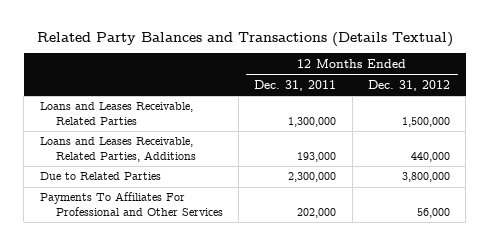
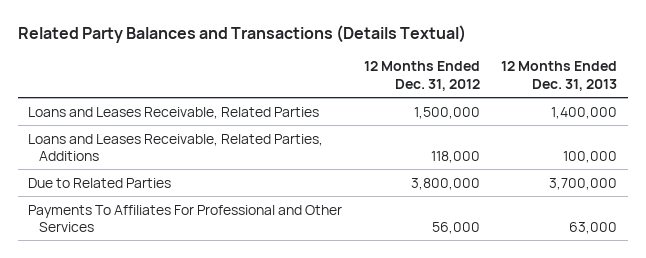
- | 12 Months Ended Dec. 31, 2011 | 12 Months Ended Dec. 31, 2012
+ | 12 Months Ended Dec. 31, 2012 | 12 Months Ended Dec. 31, 2013
- Loans and Leases Receivable, Related Parties, Additions | 193,000 | 440,000
+ Loans and Leases Receivable, Related Parties, Additions | 118,000 | 100,000

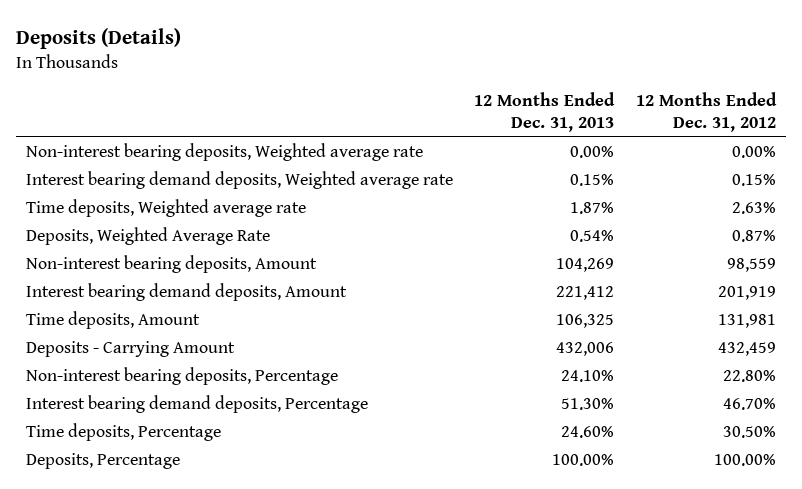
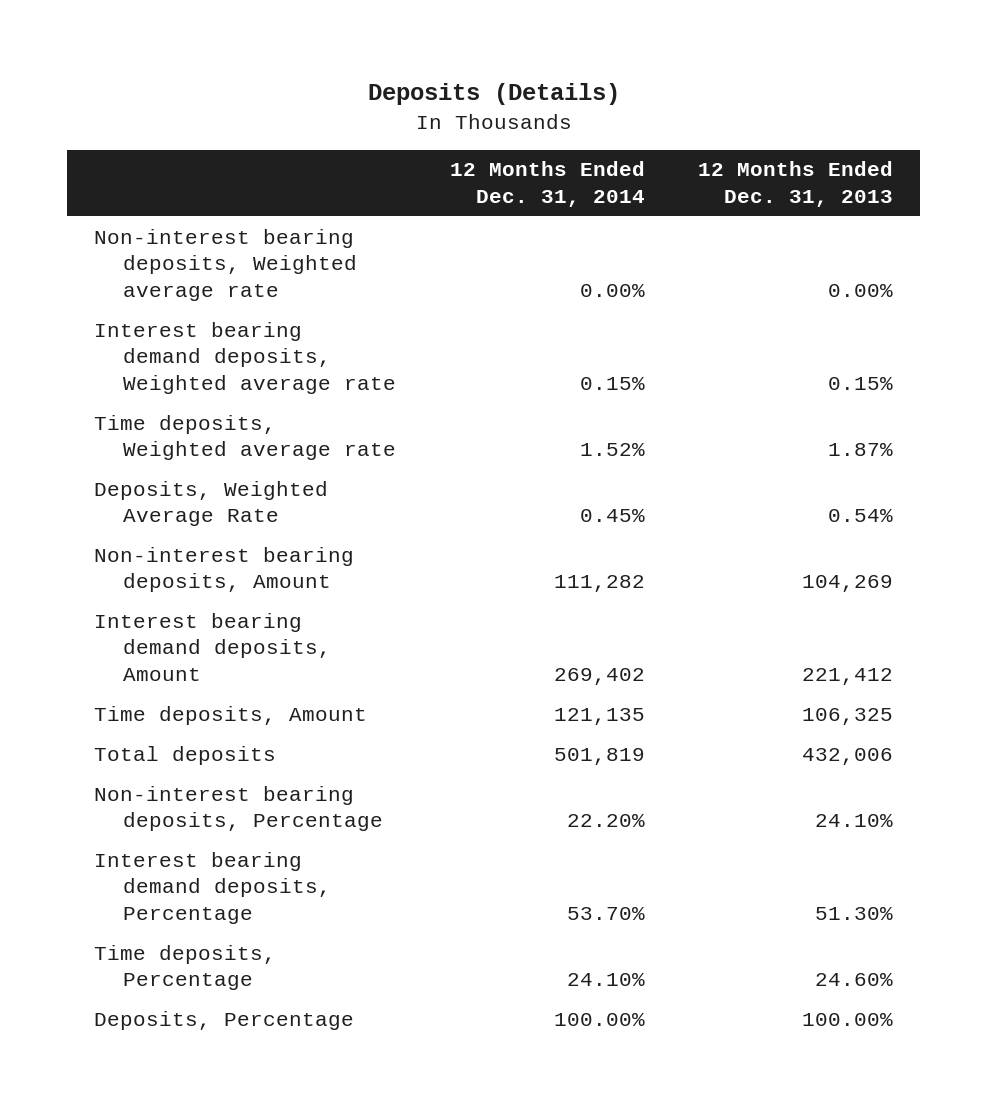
- | 12 Months Ended Dec. 31, 2013 | 12 Months Ended Dec. 31, 2012
+ | 12 Months Ended Dec. 31, 2014 | 12 Months Ended Dec. 31, 2013
- Deposits - Carrying Amount | 432,006 | 432,459
+ Total deposits | 501,819 | 432,006

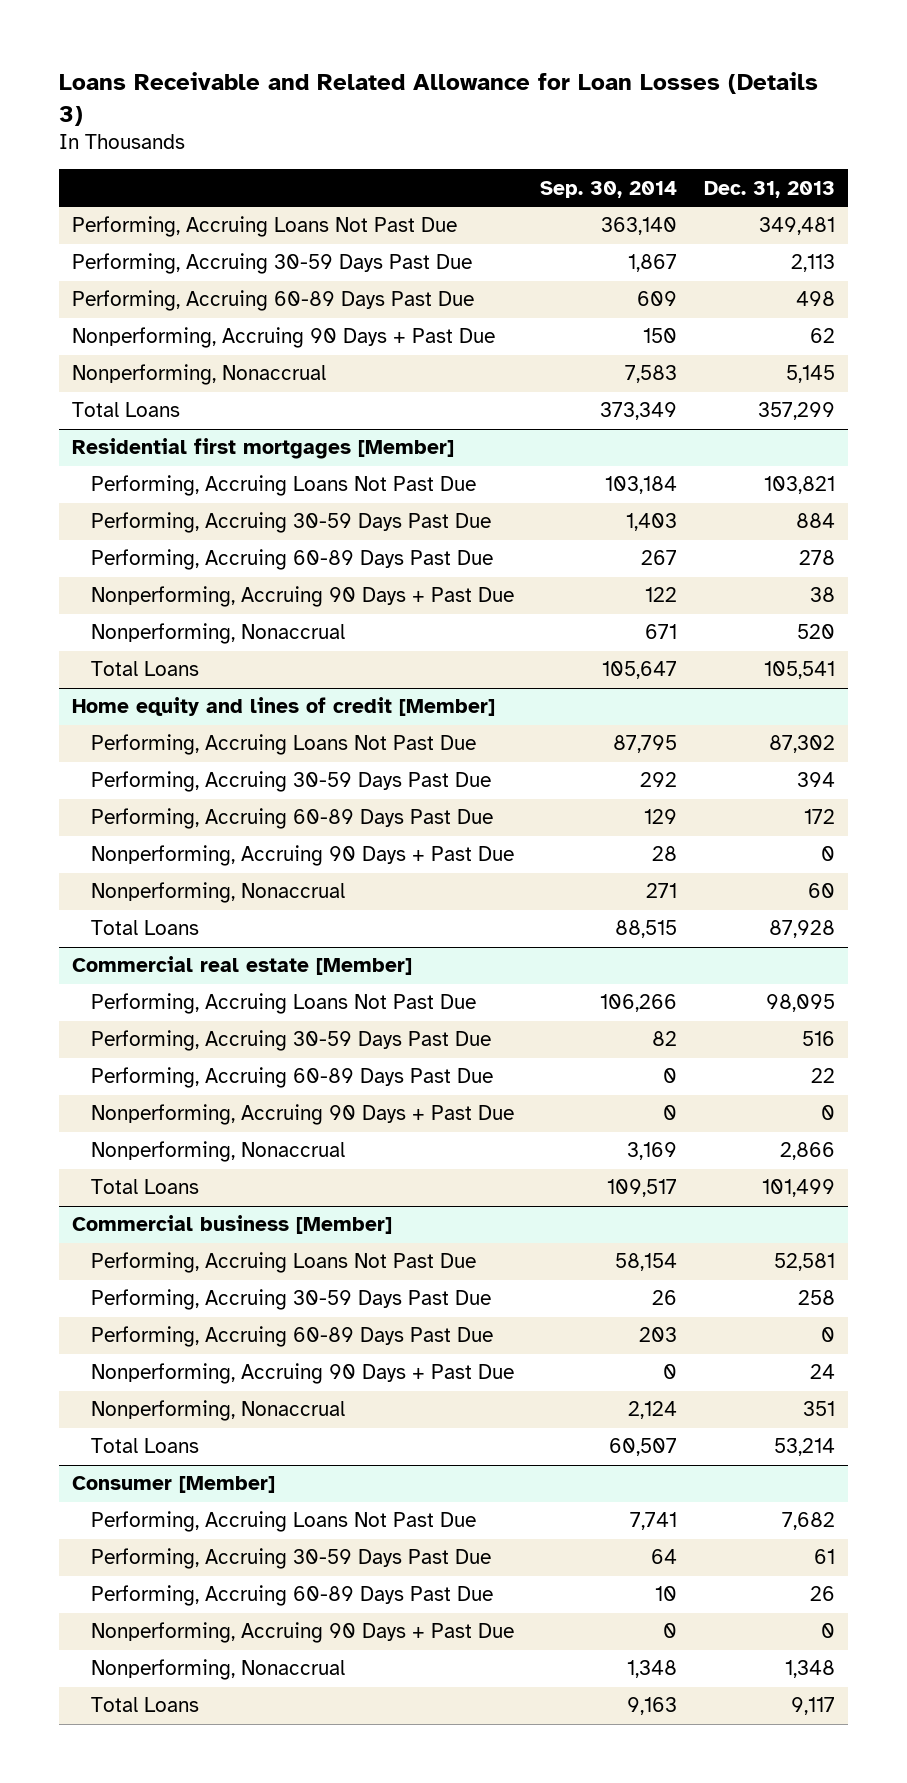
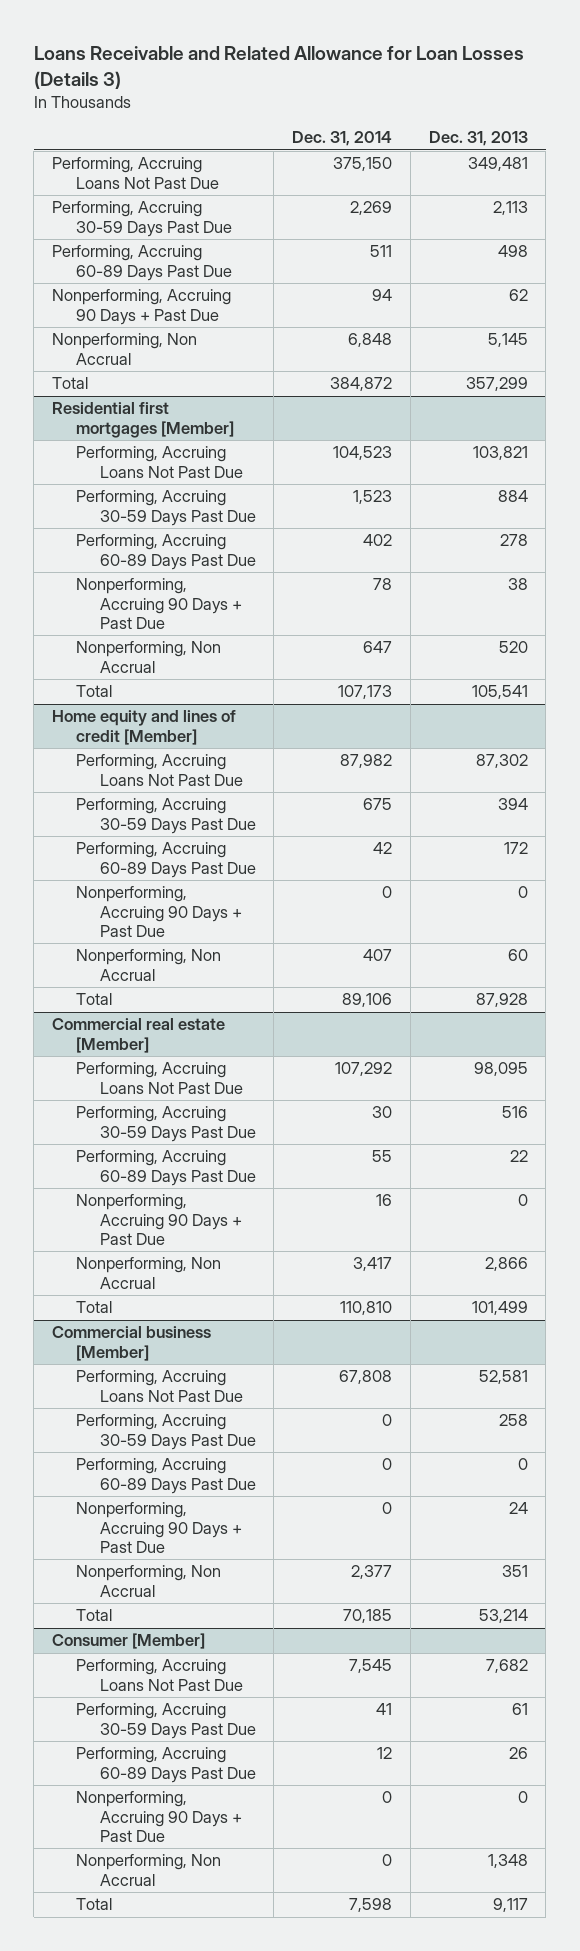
- | Sep. 30, 2014 | Dec. 31, 2013
+ | Dec. 31, 2014 | Dec. 31, 2013
- Nonperforming, Nonaccrual | 7,583 | 5,145
- Total Loans | 373,349 | 357,299
+ Nonperforming, Non Accrual | 6,848 | 5,145
+ Total | 384,872 | 357,299
@ Residential first mortgages [Member]
- Nonperforming, Nonaccrual | 671 | 520
- Total Loans | 105,647 | 105,541
+ Nonperforming, Non Accrual | 647 | 520
+ Total | 107,173 | 105,541
@ Home equity and lines of credit [Member]
- Nonperforming, Nonaccrual | 271 | 60
- Total Loans | 88,515 | 87,928
+ Nonperforming, Non Accrual | 407 | 60
+ Total | 89,106 | 87,928
@ Commercial real estate [Member]
- Nonperforming, Nonaccrual | 3,169 | 2,866
- Total Loans | 109,517 | 101,499
+ Nonperforming, Non Accrual | 3,417 | 2,866
+ Total | 110,810 | 101,499
@ Commercial business [Member]
- Nonperforming, Nonaccrual | 2,124 | 351
- Total Loans | 60,507 | 53,214
+ Nonperforming, Non Accrual | 2,377 | 351
+ Total | 70,185 | 53,214
@ Consumer [Member]
- Nonperforming, Nonaccrual | 1,348 | 1,348
- Total Loans | 9,163 | 9,117
+ Nonperforming, Non Accrual | 0 | 1,348
+ Total | 7,598 | 9,117

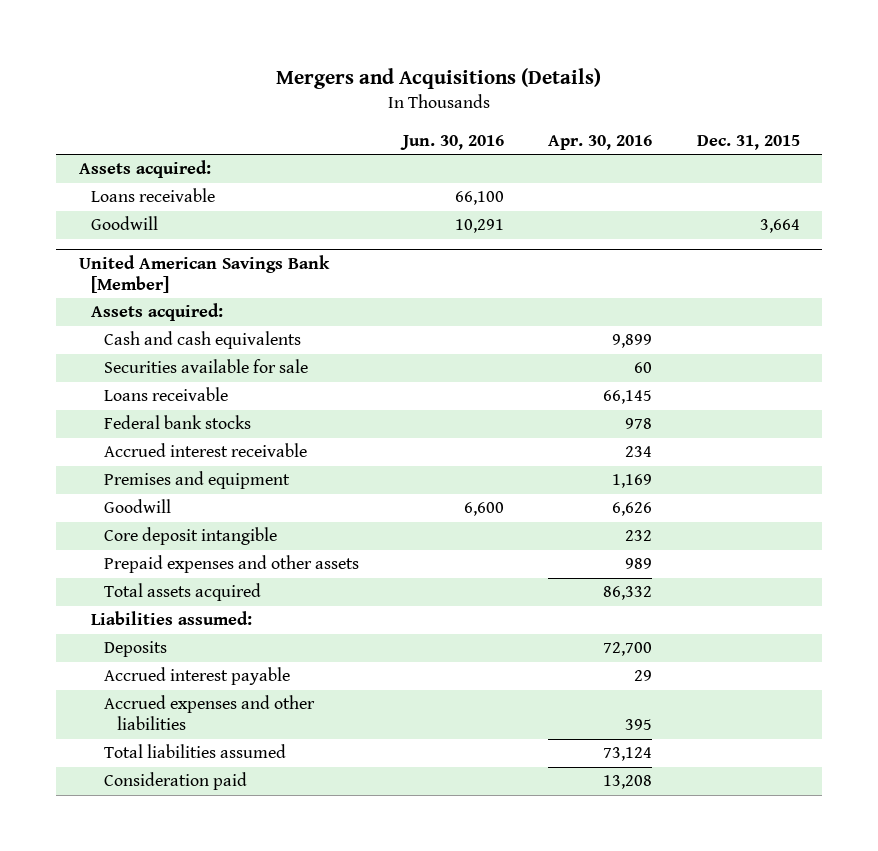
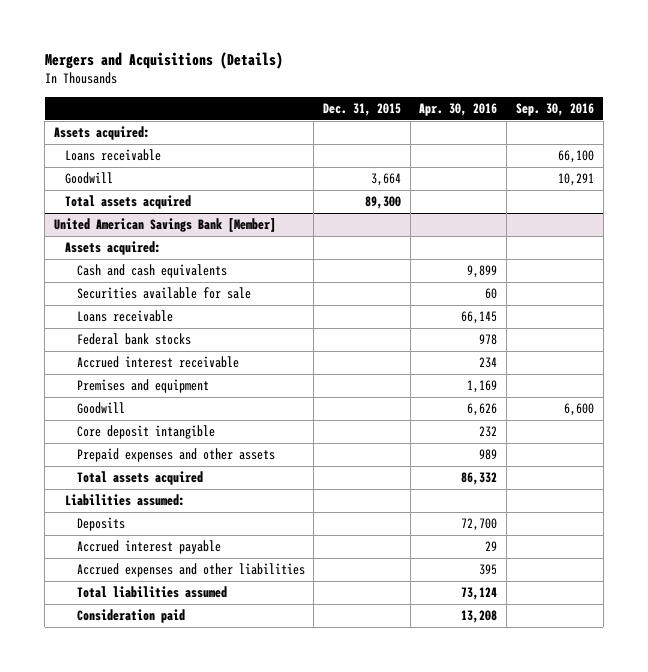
- | Jun. 30, 2016 | Apr. 30, 2016 | Dec. 31, 2015
+ | Dec. 31, 2015 | Apr. 30, 2016 | Sep. 30, 2016
+ Total assets acquired | 89,300 | |

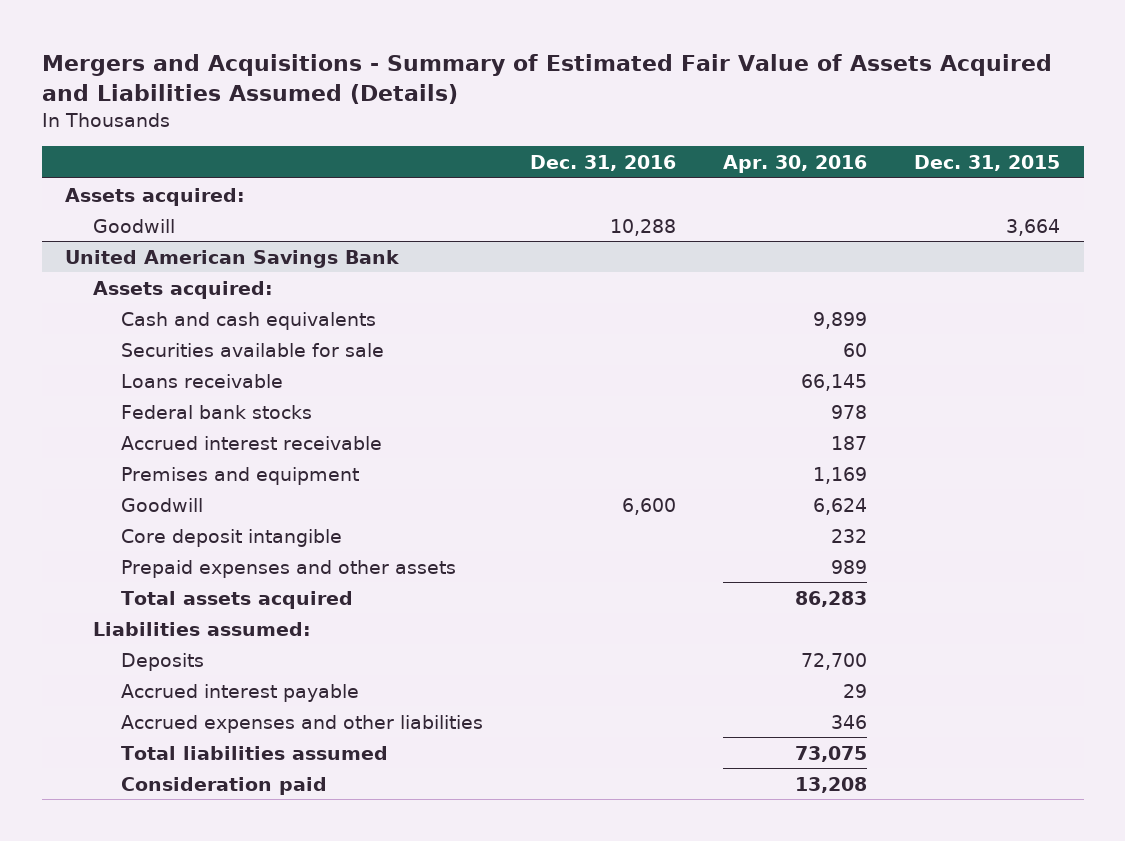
- Mergers and Acquisitions (Details)
+ Mergers and Acquisitions - Summary of Estimated Fair Value of Assets Acquired and Liabilities Assumed (Details)
- | Dec. 31, 2015 | Apr. 30, 2016 | Sep. 30, 2016
+ | Dec. 31, 2016 | Apr. 30, 2016 | Dec. 31, 2015
- Loans receivable | | | 66,100
- Total assets acquired | 89,300 | |
- United American Savings Bank [Member]
+ United American Savings Bank
- Accrued interest receivable | | 234 |
+ Accrued interest receivable | | 187 |
- Goodwill | | 6,626 | 6,600
+ Goodwill | 6,600 | 6,624 |
- Total assets acquired | | 86,332 |
+ Total assets acquired | | 86,283 |
- Accrued expenses and other liabilities | | 395 |
- Total liabilities assumed | | 73,124 |
+ Accrued expenses and other liabilities | | 346 |
+ Total liabilities assumed | | 73,075 |

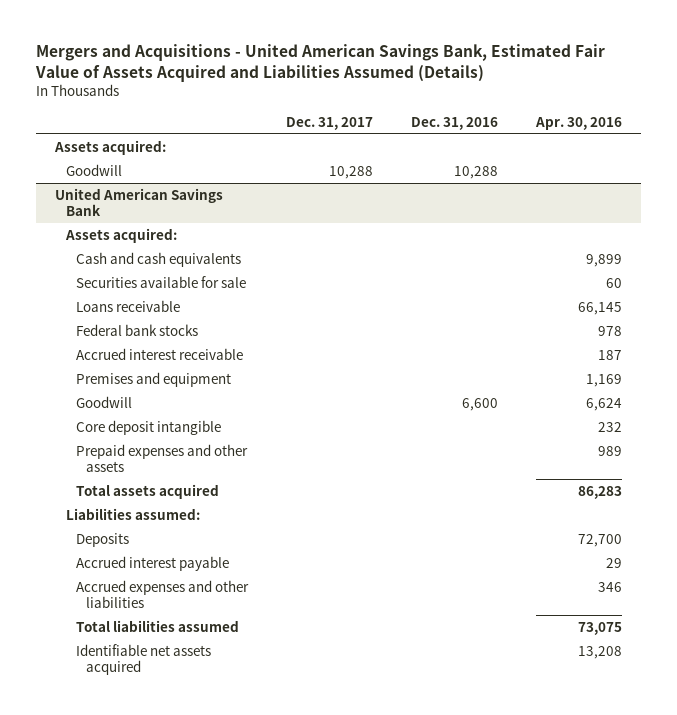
- Mergers and Acquisitions - Summary of Estimated Fair Value of Assets Acquired and Liabilities Assumed (Details)
+ Mergers and Acquisitions - United American Savings Bank, Estimated Fair Value of Assets Acquired and Liabilities Assumed (Details)
- | Dec. 31, 2016 | Apr. 30, 2016 | Dec. 31, 2015
+ | Dec. 31, 2017 | Dec. 31, 2016 | Apr. 30, 2016
@ United American Savings Bank
- Consideration paid | | 13,208 |
+ Identifiable net assets acquired | | | 13,208

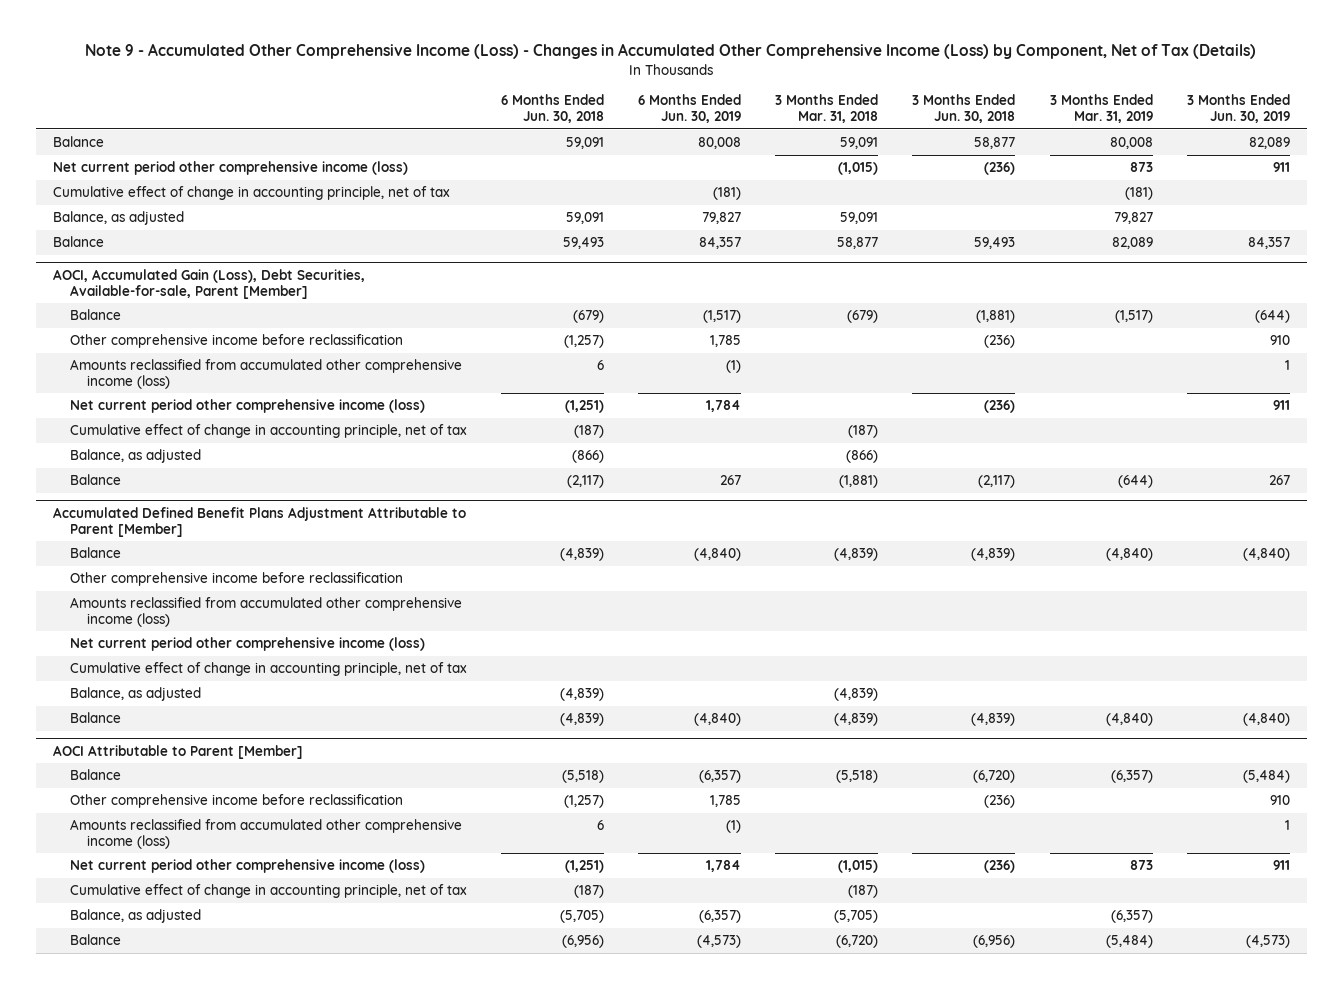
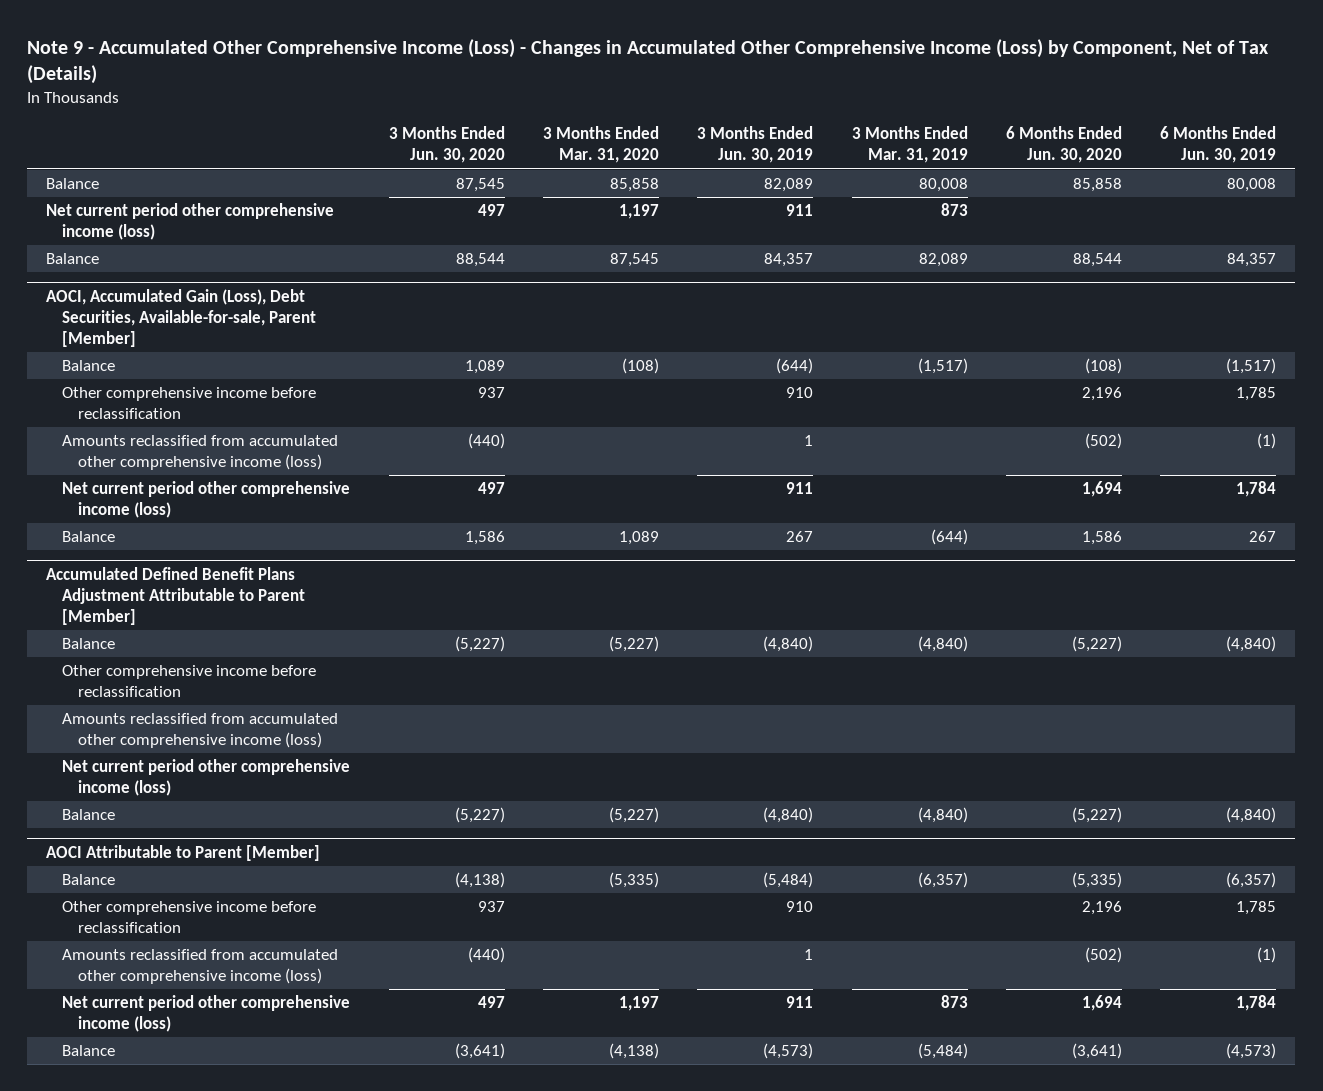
- | 6 Months Ended Jun. 30, 2018 | 6 Months Ended Jun. 30, 2019 | 3 Months Ended Mar. 31, 2018 | 3 Months Ended Jun. 30, 2018 | 3 Months Ended Mar. 31, 2019 | 3 Months Ended Jun. 30, 2019
+ | 3 Months Ended Jun. 30, 2020 | 3 Months Ended Mar. 31, 2020 | 3 Months Ended Jun. 30, 2019 | 3 Months Ended Mar. 31, 2019 | 6 Months Ended Jun. 30, 2020 | 6 Months Ended Jun. 30, 2019
- Cumulative effect of change in accounting principle, net of tax | | (181) | | | (181) |
- Balance, as adjusted | 59,091 | 79,827 | 59,091 | | 79,827 |
@ AOCI, Accumulated Gain (Loss), Debt Securities, Available-for-sale, Parent [Member]
- Cumulative effect of change in accounting principle, net of tax | (187) | | (187) | | |
- Balance, as adjusted | (866) | | (866) | | |
@ Accumulated Defined Benefit Plans Adjustment Attributable to Parent [Member]
- Cumulative effect of change in accounting principle, net of tax
- Balance, as adjusted | (4,839) | | (4,839) | | |
@ AOCI Attributable to Parent [Member]
- Cumulative effect of change in accounting principle, net of tax | (187) | | (187) | | |
- Balance, as adjusted | (5,705) | (6,357) | (5,705) | | (6,357) |

